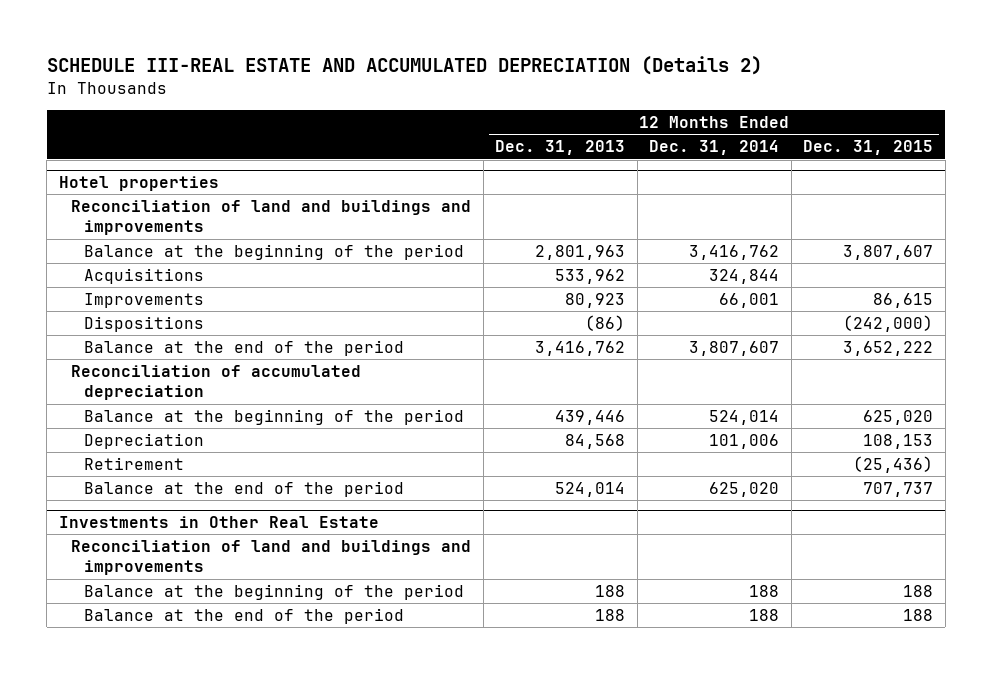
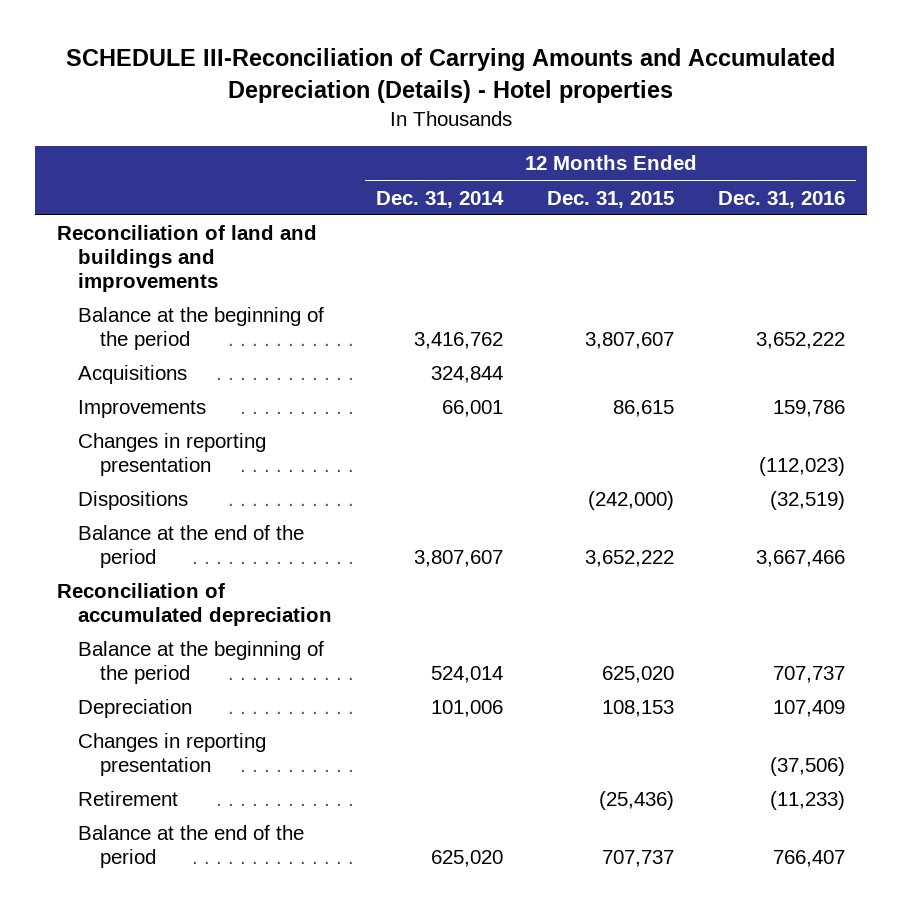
- SCHEDULE III-REAL ESTATE AND ACCUMULATED DEPRECIATION (Details 2)
+ SCHEDULE III-Reconciliation of Carrying Amounts and Accumulated Depreciation (Details) - Hotel properties
- | 12 Months Ended Dec. 31, 2013 | 12 Months Ended Dec. 31, 2014 | 12 Months Ended Dec. 31, 2015
+ | 12 Months Ended Dec. 31, 2014 | 12 Months Ended Dec. 31, 2015 | 12 Months Ended Dec. 31, 2016
- Hotel properties
+ Changes in reporting presentation | | | (112,023)
+ Changes in reporting presentation | | | (37,506)
- Investments in Other Real Estate
- Reconciliation of land and buildings and improvements
- Balance at the beginning of the period | 188 | 188 | 188
- Balance at the end of the period | 188 | 188 | 188

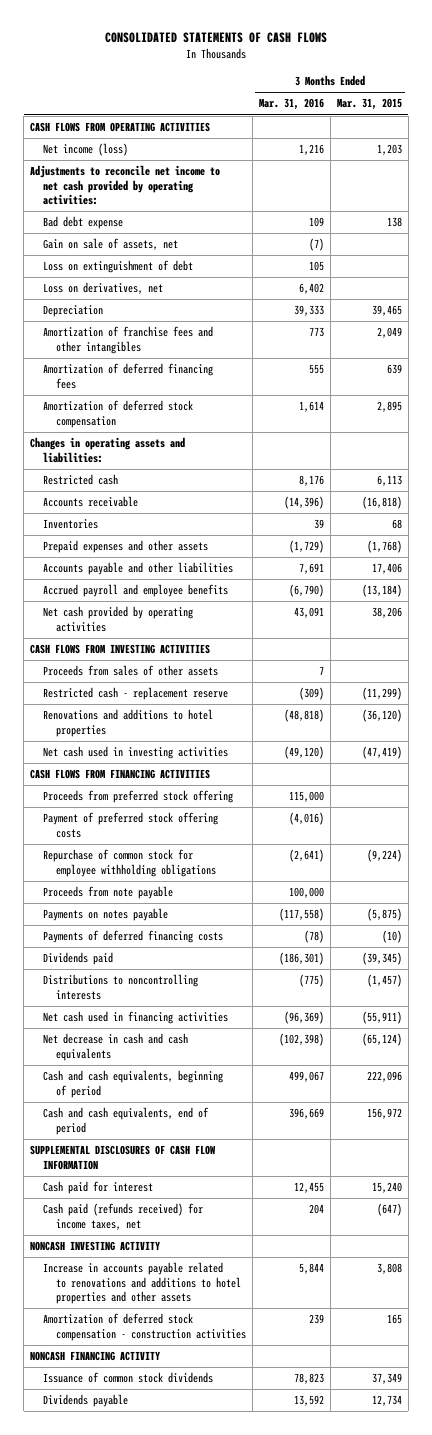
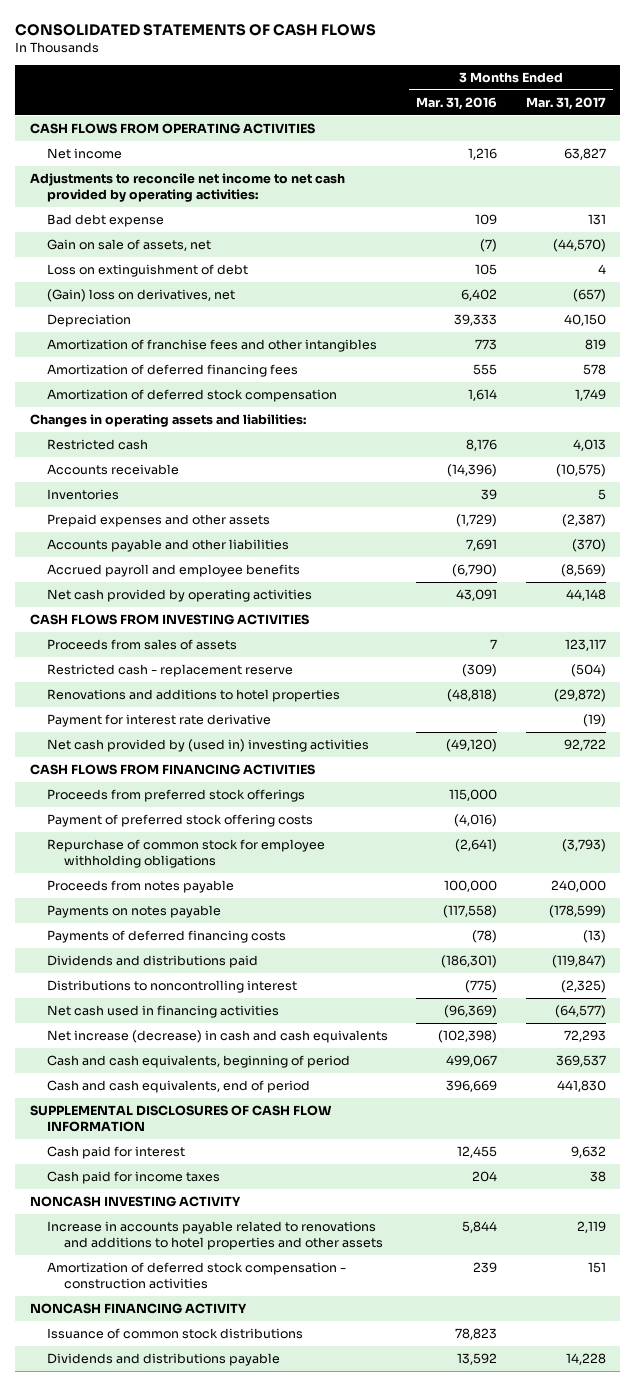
- | 3 Months Ended Mar. 31, 2016 | 3 Months Ended Mar. 31, 2015
+ | 3 Months Ended Mar. 31, 2016 | 3 Months Ended Mar. 31, 2017
- Net income (loss) | 1,216 | 1,203
+ Net income | 1,216 | 63,827
- Loss on derivatives, net | 6,402 |
+ (Gain) loss on derivatives, net | 6,402 | (657)
- Proceeds from sales of other assets | 7 |
+ Proceeds from sales of assets | 7 | 123,117
- Net cash used in investing activities | (49,120) | (47,419)
+ Payment for interest rate derivative | | (19)
+ Net cash provided by (used in) investing activities | (49,120) | 92,722
- Proceeds from preferred stock offering | 115,000 |
+ Proceeds from preferred stock offerings | 115,000 |
- Proceeds from note payable | 100,000 |
+ Proceeds from notes payable | 100,000 | 240,000
- Dividends paid | (186,301) | (39,345)
- Distributions to noncontrolling interests | (775) | (1,457)
+ Dividends and distributions paid | (186,301) | (119,847)
+ Distributions to noncontrolling interest | (775) | (2,325)
- Net decrease in cash and cash equivalents | (102,398) | (65,124)
+ Net increase (decrease) in cash and cash equivalents | (102,398) | 72,293
- Cash paid (refunds received) for income taxes, net | 204 | (647)
+ Cash paid for income taxes | 204 | 38
- Issuance of common stock dividends | 78,823 | 37,349
- Dividends payable | 13,592 | 12,734
+ Issuance of common stock distributions | 78,823 |
+ Dividends and distributions payable | 13,592 | 14,228

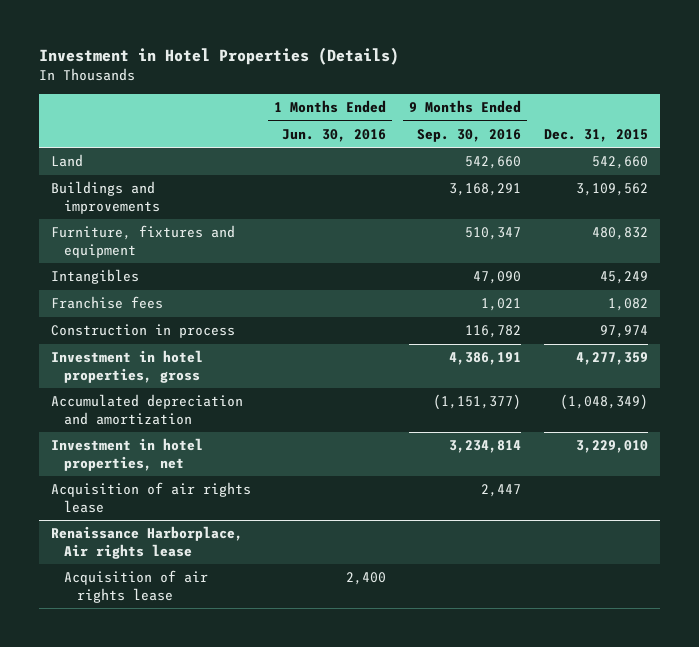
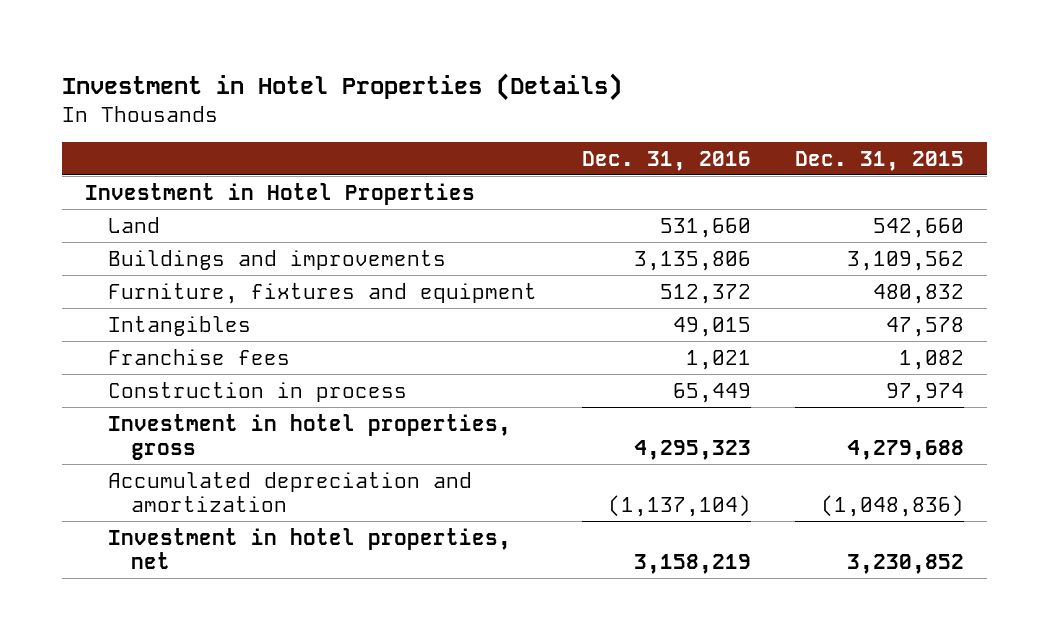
- | 1 Months Ended Jun. 30, 2016 | 9 Months Ended Sep. 30, 2016 | Dec. 31, 2015
+ | Dec. 31, 2016 | Dec. 31, 2015
+ Investment in Hotel Properties
- Intangibles | | 47,090 | 45,249
+ Intangibles | 49,015 | 47,578
- Investment in hotel properties, gross | | 4,386,191 | 4,277,359
- Accumulated depreciation and amortization | | (1,151,377) | (1,048,349)
- Investment in hotel properties, net | | 3,234,814 | 3,229,010
- Acquisition of air rights lease | | 2,447 |
- Renaissance Harborplace, Air rights lease
- Acquisition of air rights lease | 2,400 | |
+ Investment in hotel properties, gross | 4,295,323 | 4,279,688
+ Accumulated depreciation and amortization | (1,137,104) | (1,048,836)
+ Investment in hotel properties, net | 3,158,219 | 3,230,852

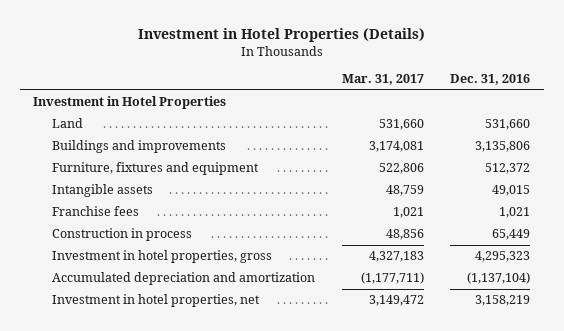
- | Dec. 31, 2016 | Dec. 31, 2015
+ | Mar. 31, 2017 | Dec. 31, 2016
- Intangibles | 49,015 | 47,578
+ Intangible assets | 48,759 | 49,015

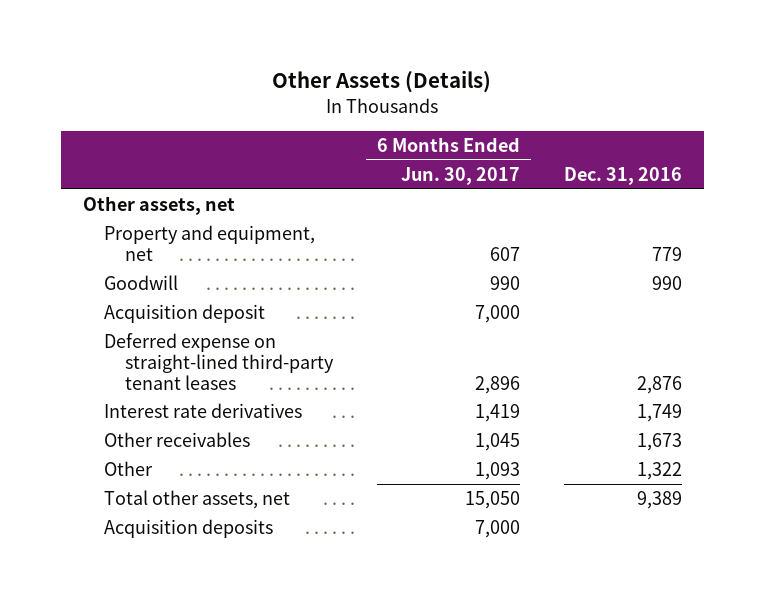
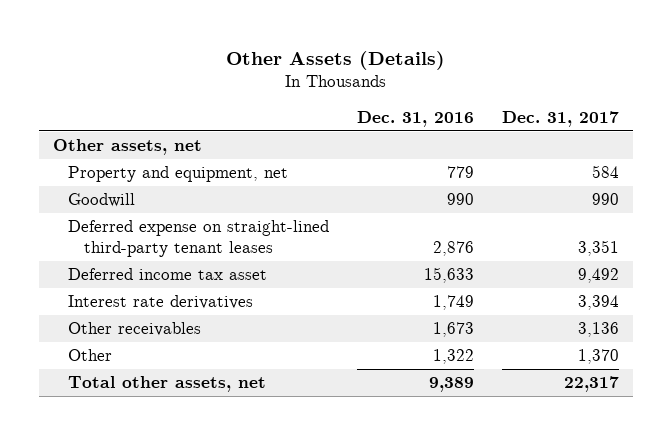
- | 6 Months Ended Jun. 30, 2017 | Dec. 31, 2016
+ | Dec. 31, 2016 | Dec. 31, 2017
- Acquisition deposit | 7,000 |
+ Deferred income tax asset | 15,633 | 9,492
- Acquisition deposits | 7,000 |

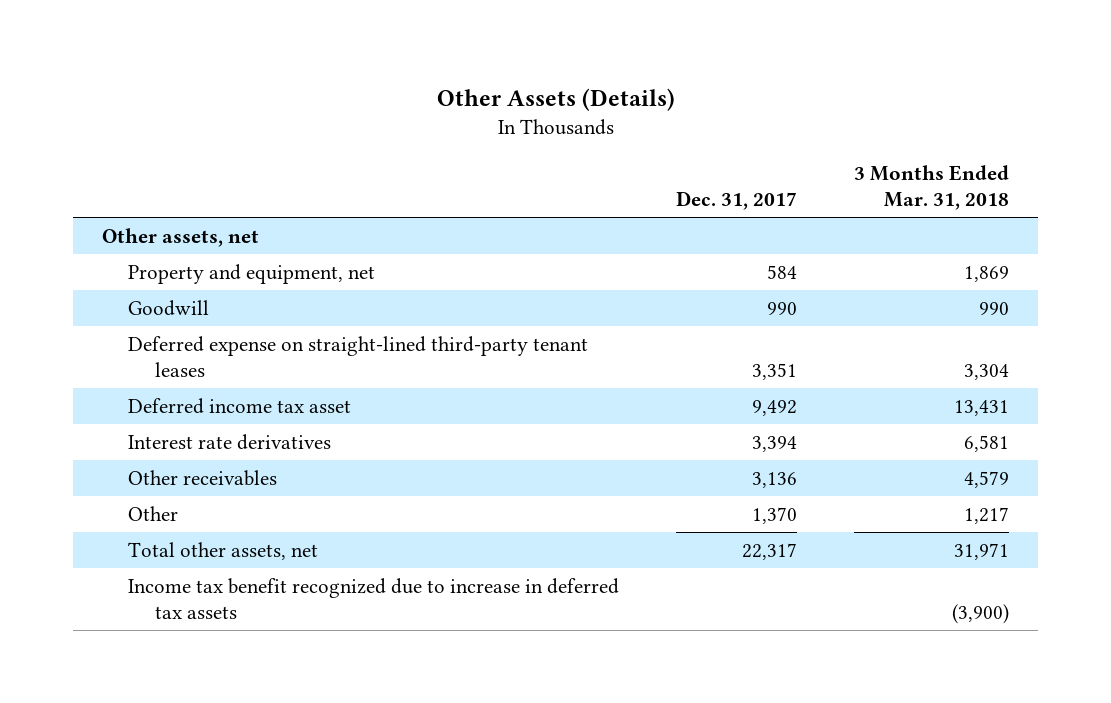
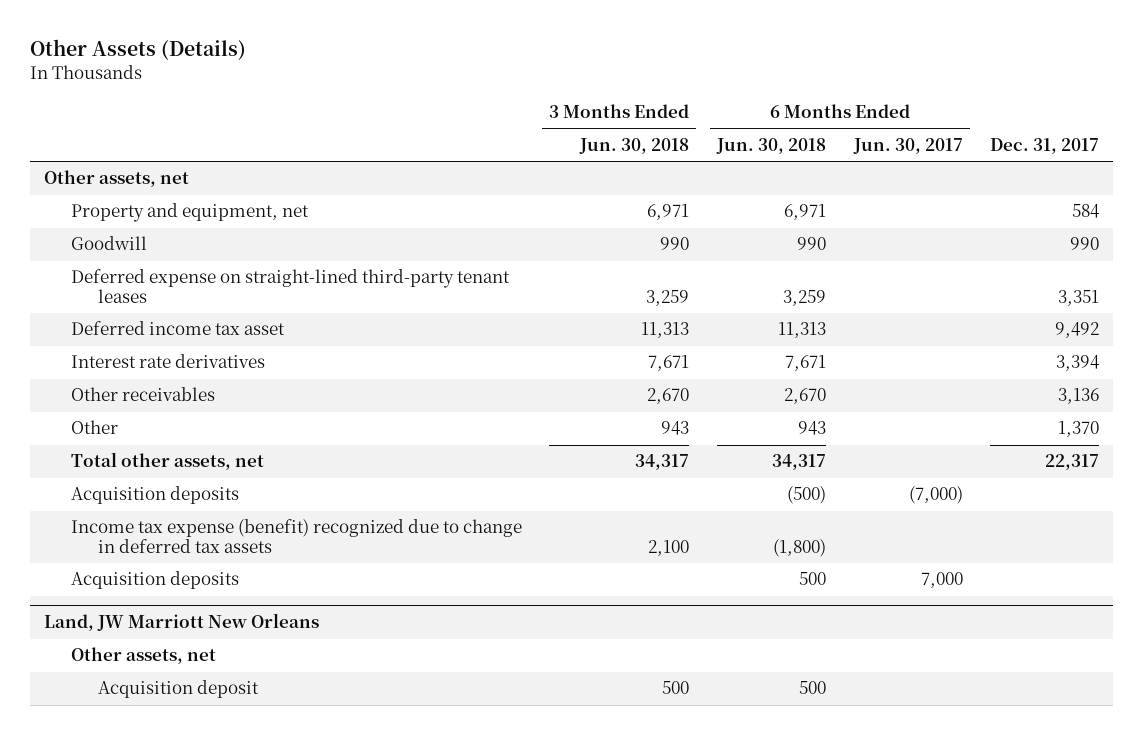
- | Dec. 31, 2017 | 3 Months Ended Mar. 31, 2018
+ | 3 Months Ended Jun. 30, 2018 | 6 Months Ended Jun. 30, 2018 | 6 Months Ended Jun. 30, 2017 | Dec. 31, 2017
- Income tax benefit recognized due to increase in deferred tax assets | | (3,900)
+ Acquisition deposits | | (500) | (7,000) |
+ Income tax expense (benefit) recognized due to change in deferred tax assets | 2,100 | (1,800) | |
+ Acquisition deposits | | 500 | 7,000 |
+ Land, JW Marriott New Orleans
+ Other assets, net
+ Acquisition deposit | 500 | 500 | |

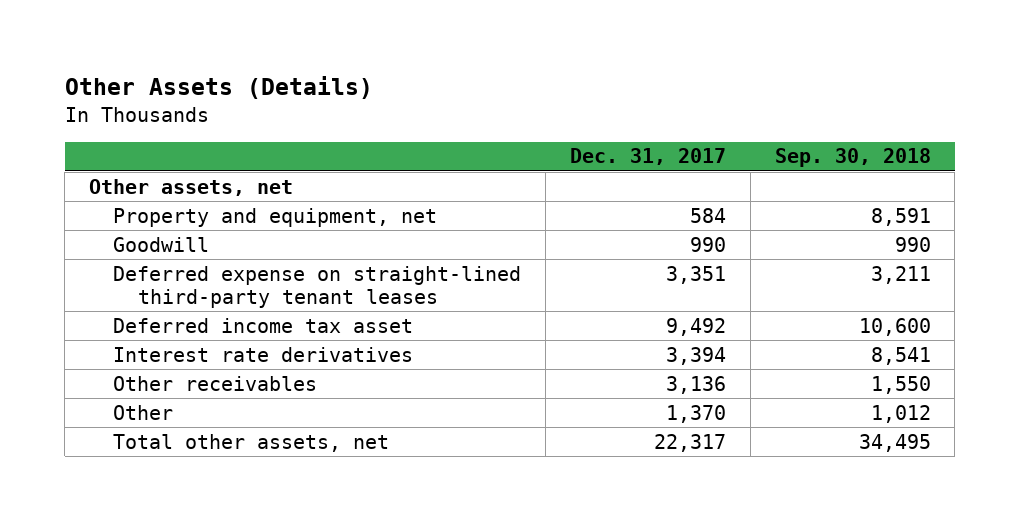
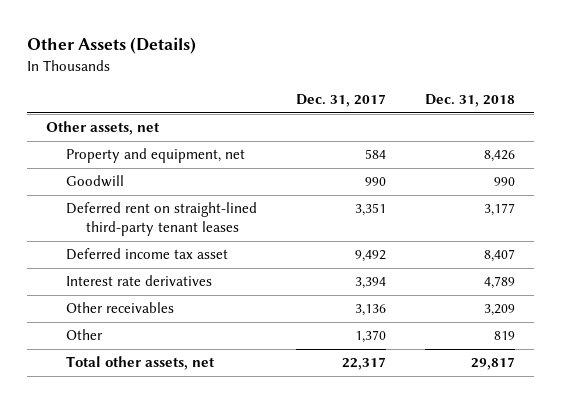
- | Dec. 31, 2017 | Sep. 30, 2018
+ | Dec. 31, 2017 | Dec. 31, 2018
- Deferred expense on straight-lined third-party tenant leases | 3,351 | 3,211
+ Deferred rent on straight-lined third-party tenant leases | 3,351 | 3,177

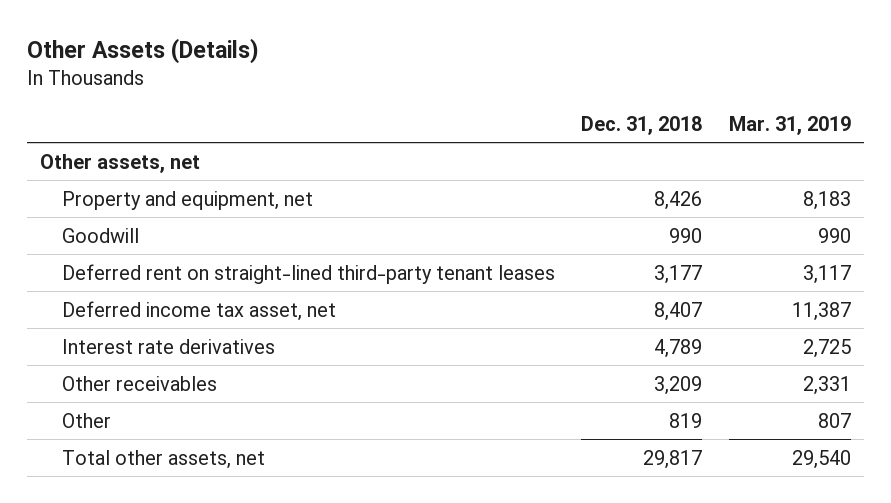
- | Dec. 31, 2017 | Dec. 31, 2018
+ | Dec. 31, 2018 | Mar. 31, 2019
- Deferred income tax asset | 9,492 | 8,407
+ Deferred income tax asset, net | 8,407 | 11,387

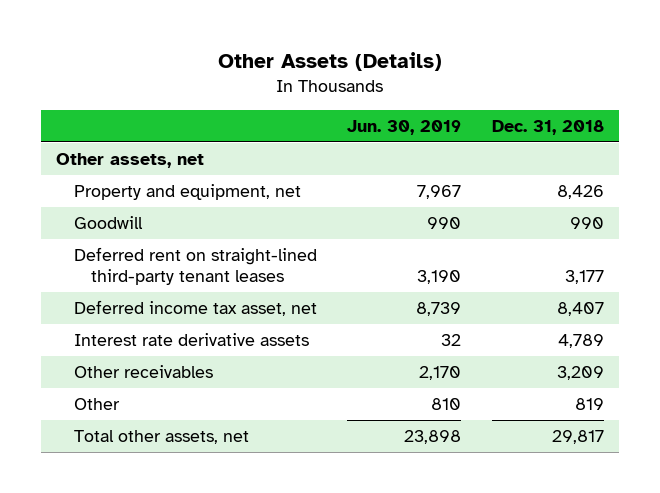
- | Dec. 31, 2018 | Mar. 31, 2019
+ | Jun. 30, 2019 | Dec. 31, 2018
- Interest rate derivatives | 4,789 | 2,725
+ Interest rate derivative assets | 32 | 4,789

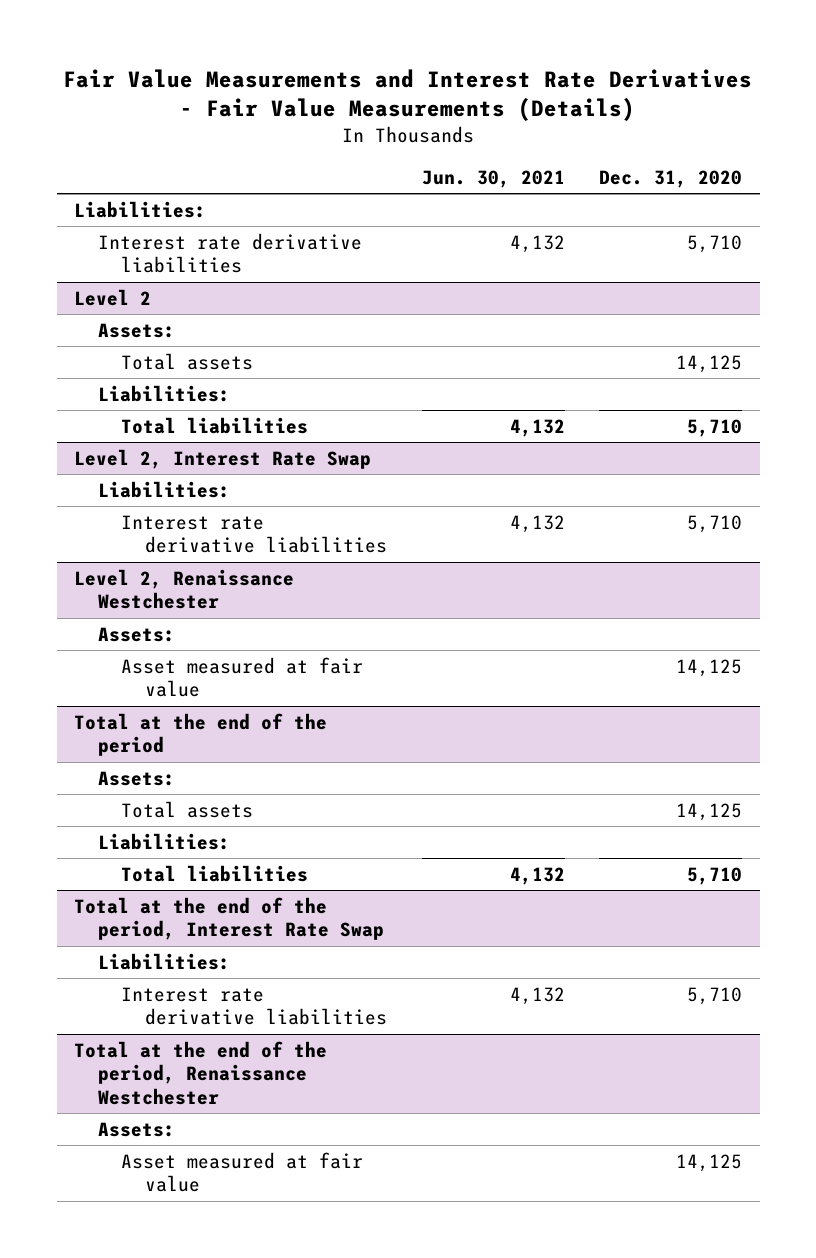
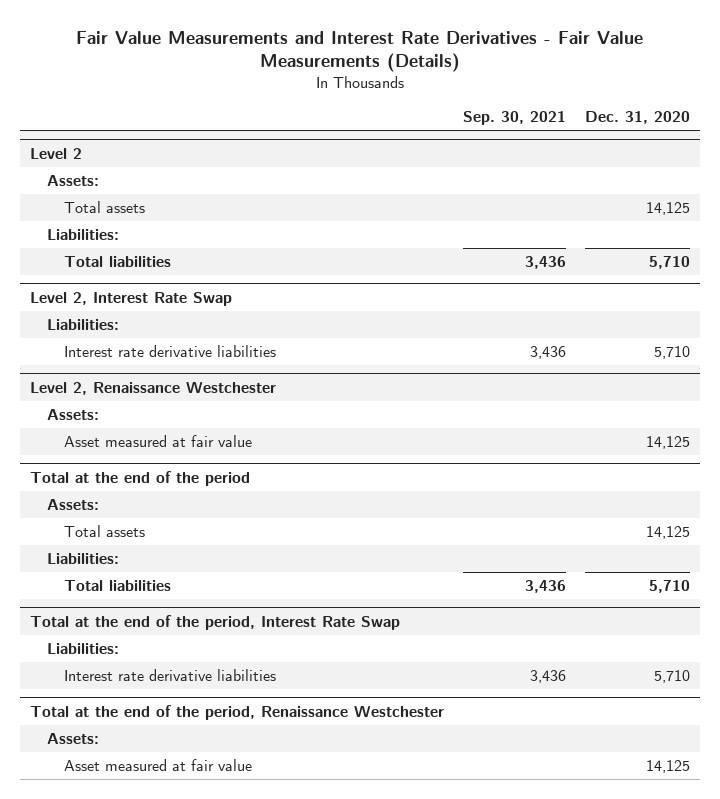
- | Jun. 30, 2021 | Dec. 31, 2020
+ | Sep. 30, 2021 | Dec. 31, 2020
- Liabilities:
- Interest rate derivative liabilities | 4,132 | 5,710

